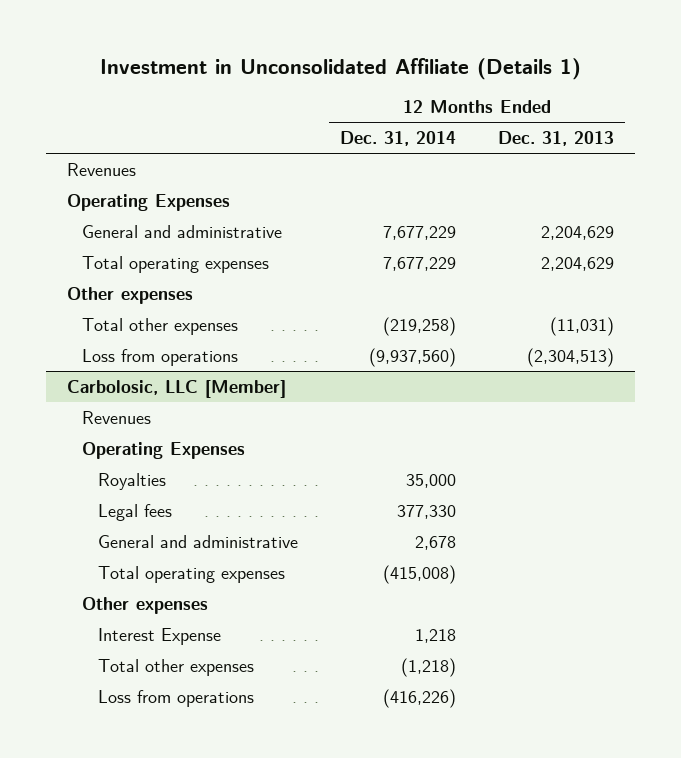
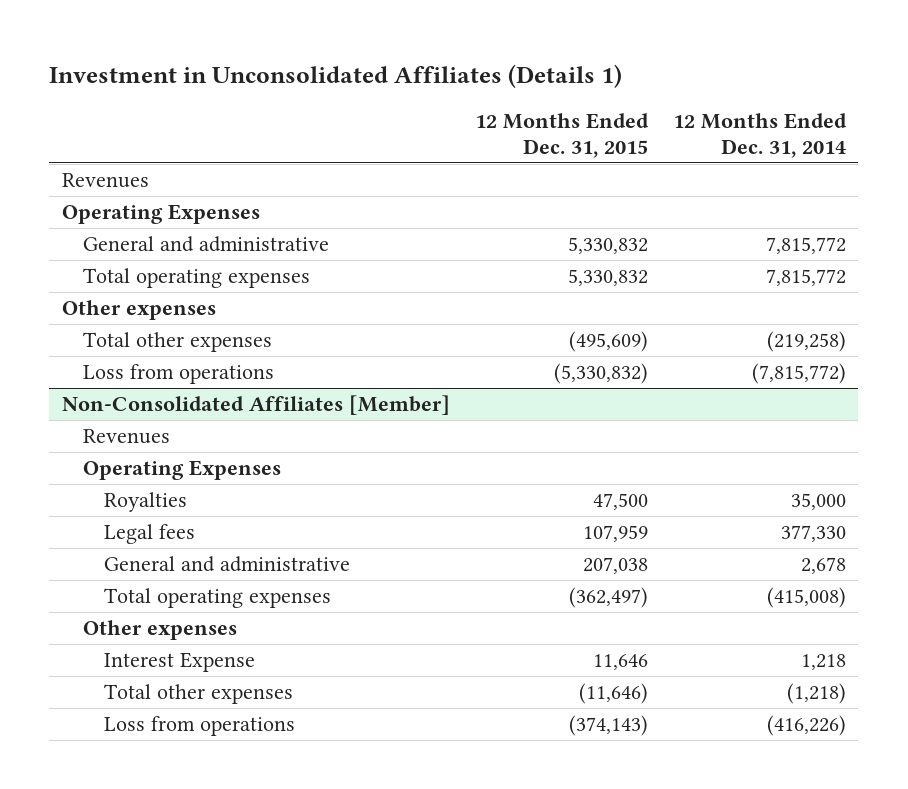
- Investment in Unconsolidated Affiliate (Details 1)
+ Investment in Unconsolidated Affiliates (Details 1)
- | 12 Months Ended Dec. 31, 2014 | 12 Months Ended Dec. 31, 2013
+ | 12 Months Ended Dec. 31, 2015 | 12 Months Ended Dec. 31, 2014
- General and administrative | 7,677,229 | 2,204,629
- Total operating expenses | 7,677,229 | 2,204,629
+ General and administrative | 5,330,832 | 7,815,772
+ Total operating expenses | 5,330,832 | 7,815,772
- Loss from operations | (9,937,560) | (2,304,513)
- Carbolosic, LLC [Member]
+ Loss from operations | (5,330,832) | (7,815,772)
+ Non-Consolidated Affiliates [Member]

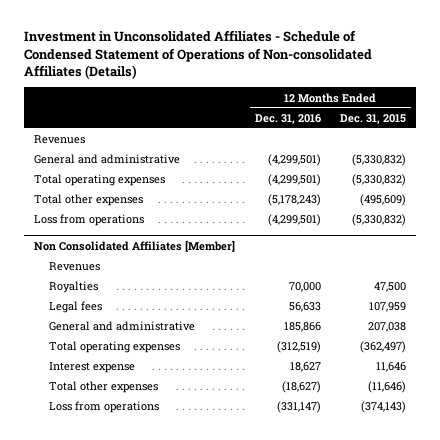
- Investment in Unconsolidated Affiliates (Details 1)
+ Investment in Unconsolidated Affiliates - Schedule of Condensed Statement of Operations of Non-consolidated Affiliates (Details)
- | 12 Months Ended Dec. 31, 2015 | 12 Months Ended Dec. 31, 2014
+ | 12 Months Ended Dec. 31, 2016 | 12 Months Ended Dec. 31, 2015
- Operating Expenses
- General and administrative | 5,330,832 | 7,815,772
- Total operating expenses | 5,330,832 | 7,815,772
- Other expenses
+ General and administrative | (4,299,501) | (5,330,832)
+ Total operating expenses | (4,299,501) | (5,330,832)
- Non-Consolidated Affiliates [Member]
+ Non Consolidated Affiliates [Member]
- Operating Expenses
- Other expenses
- Interest Expense | 11,646 | 1,218
+ Interest expense | 18,627 | 11,646

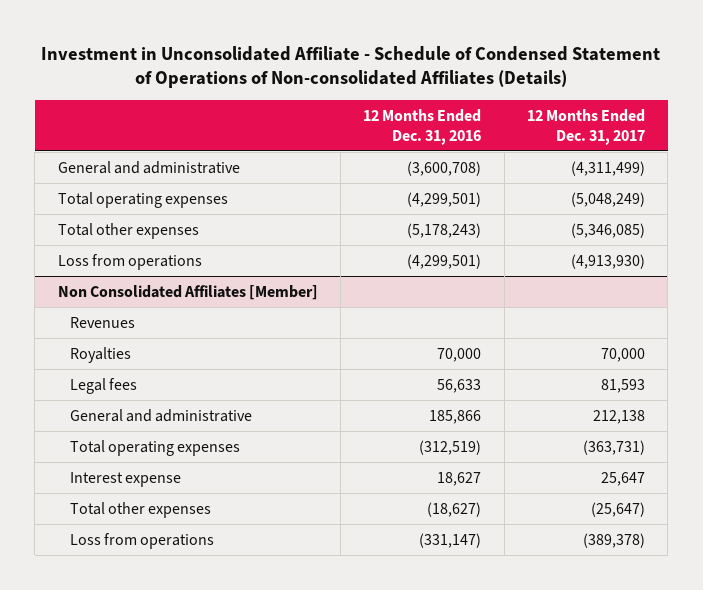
- Investment in Unconsolidated Affiliates - Schedule of Condensed Statement of Operations of Non-consolidated Affiliates (Details)
+ Investment in Unconsolidated Affiliate - Schedule of Condensed Statement of Operations of Non-consolidated Affiliates (Details)
- | 12 Months Ended Dec. 31, 2016 | 12 Months Ended Dec. 31, 2015
+ | 12 Months Ended Dec. 31, 2016 | 12 Months Ended Dec. 31, 2017
- Revenues
- General and administrative | (4,299,501) | (5,330,832)
+ General and administrative | (3,600,708) | (4,311,499)

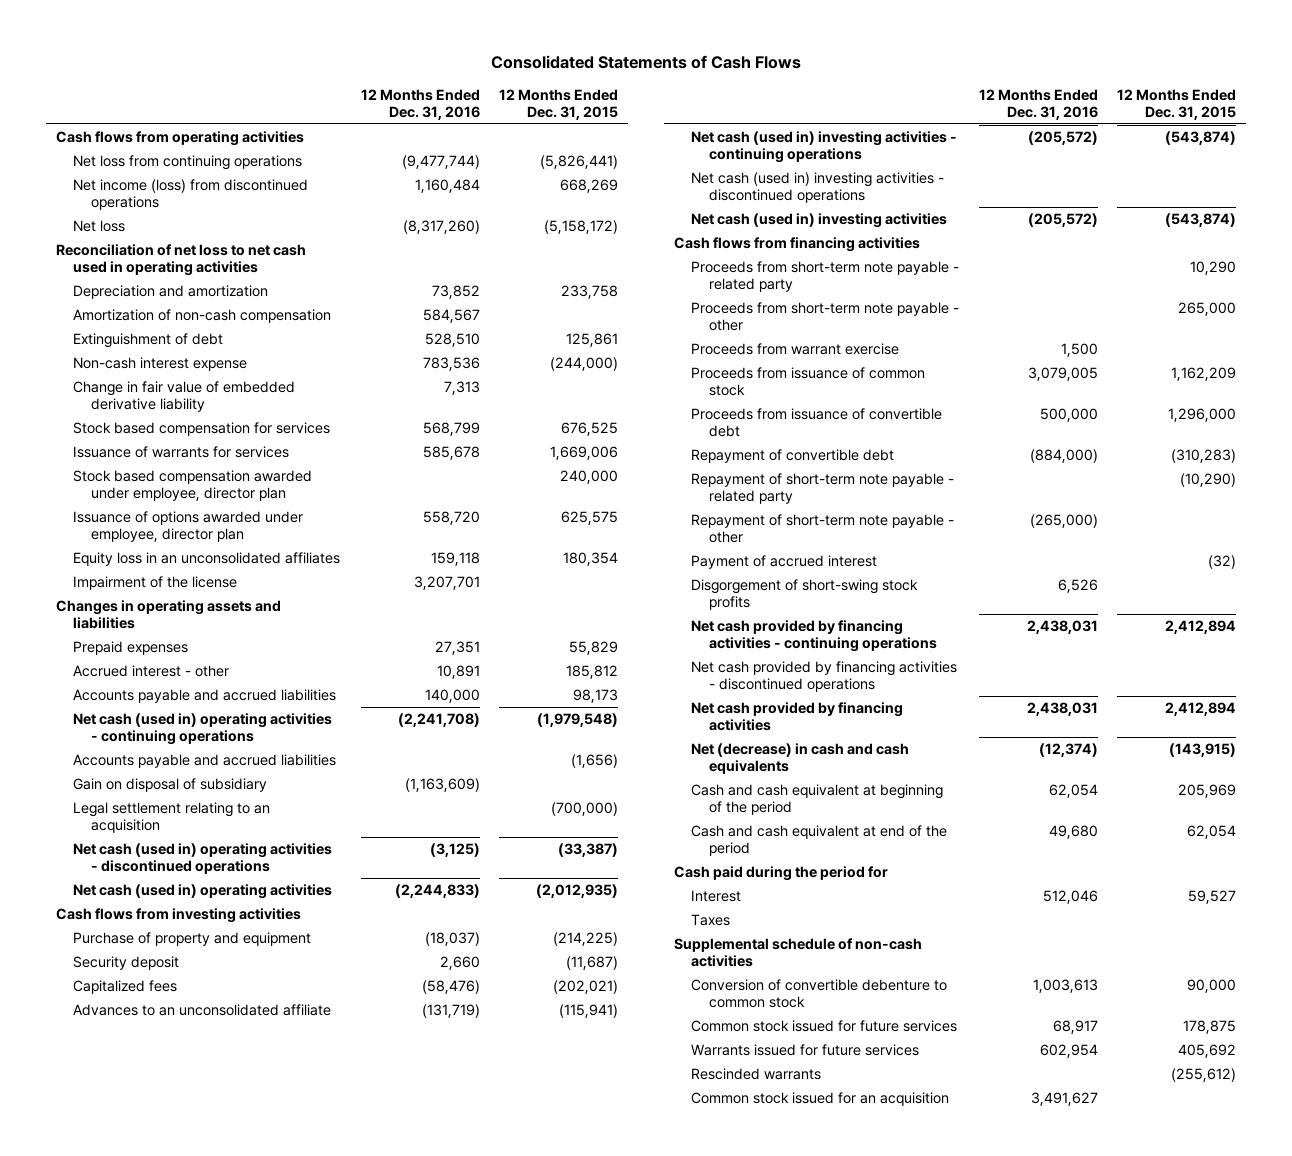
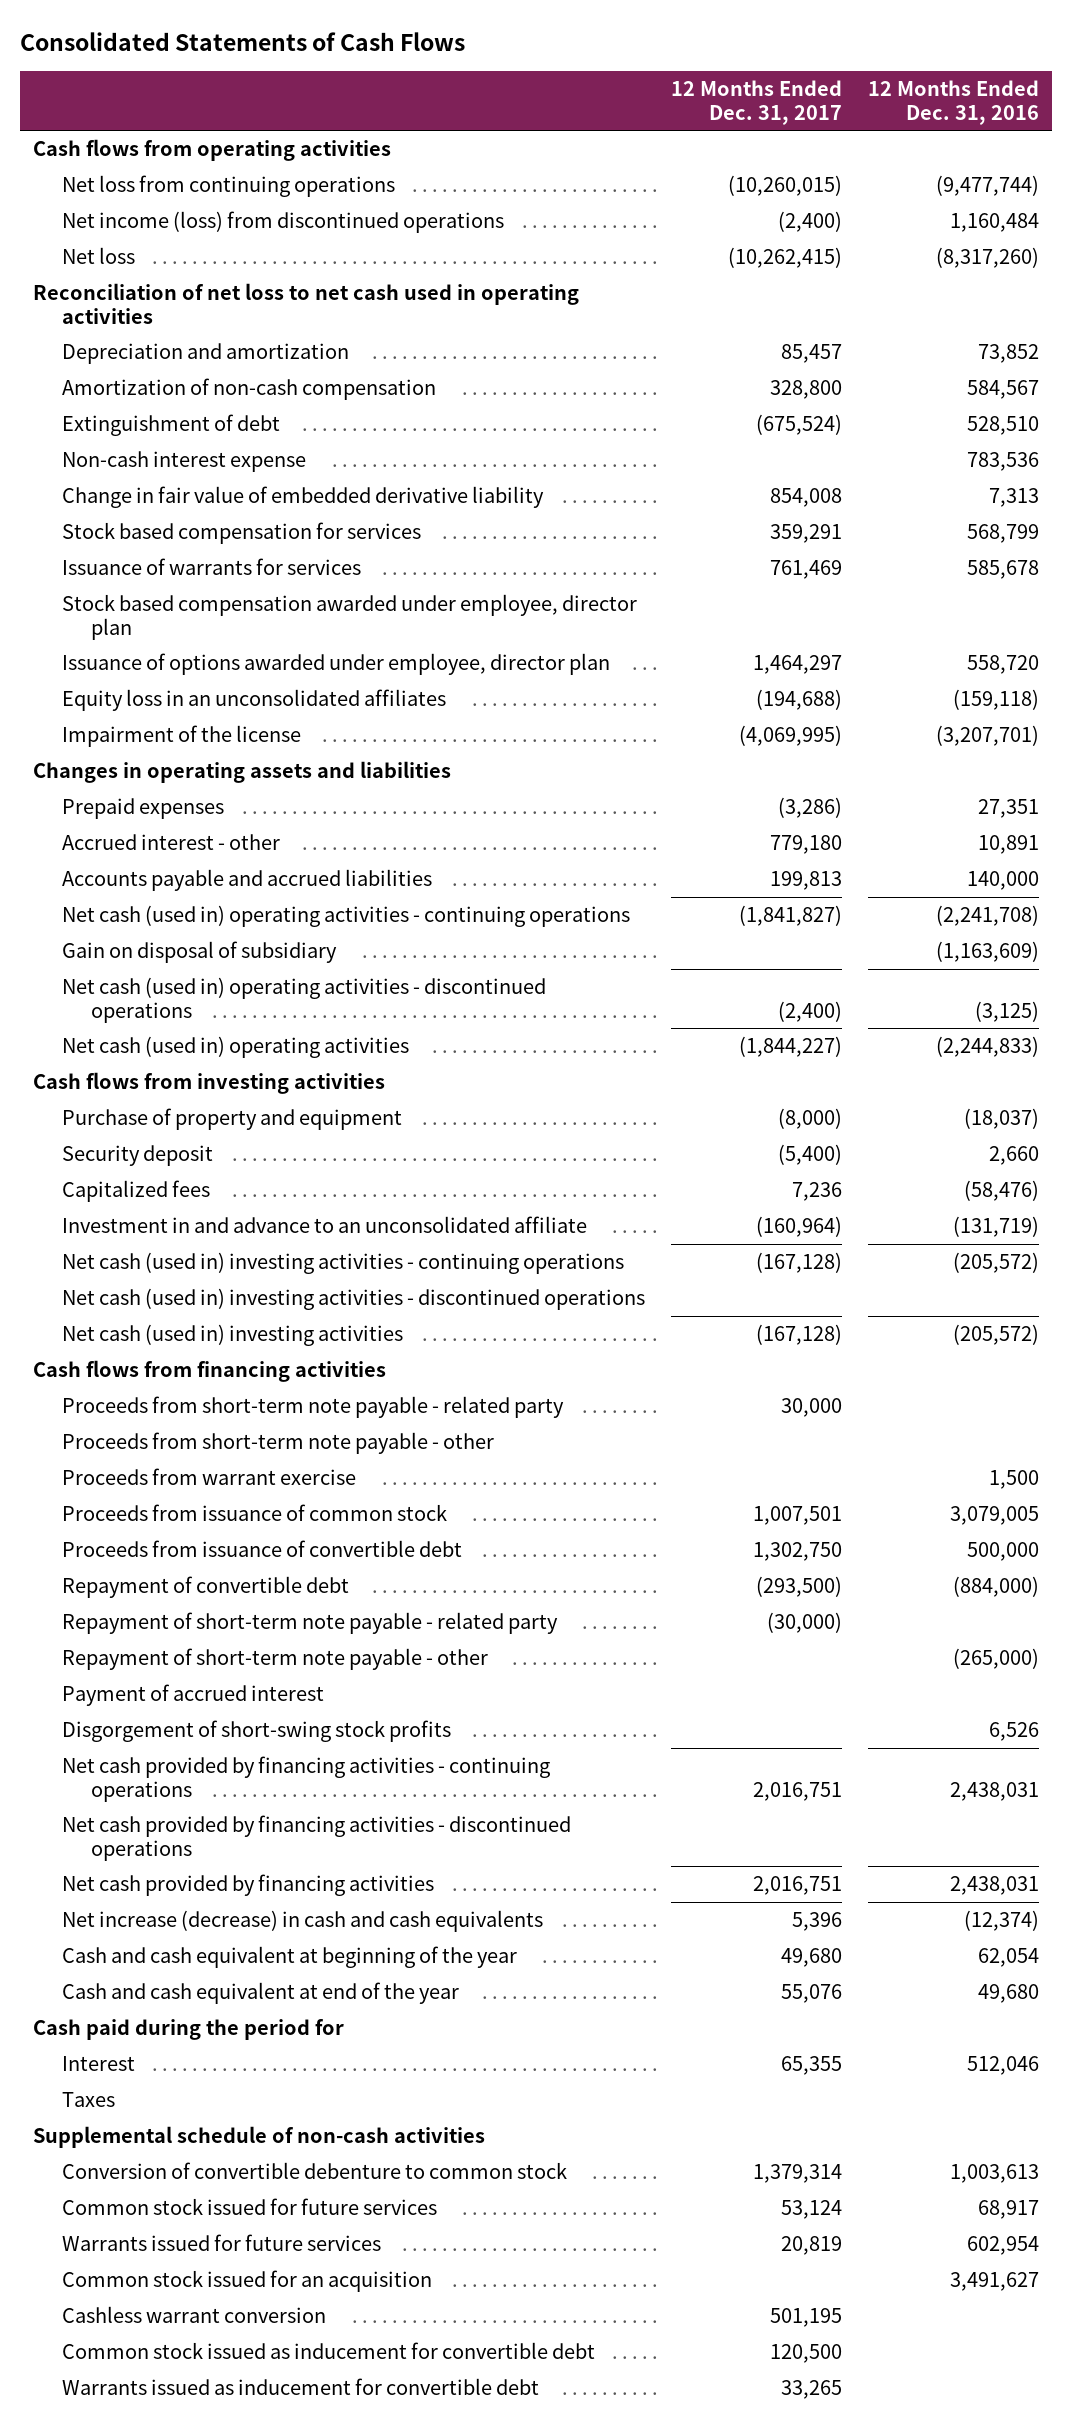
- | 12 Months Ended Dec. 31, 2016 | 12 Months Ended Dec. 31, 2015
+ | 12 Months Ended Dec. 31, 2017 | 12 Months Ended Dec. 31, 2016
- Equity loss in an unconsolidated affiliates | 159,118 | 180,354
- Impairment of the license | 3,207,701 |
+ Equity loss in an unconsolidated affiliates | (194,688) | (159,118)
+ Impairment of the license | (4,069,995) | (3,207,701)
- Accounts payable and accrued liabilities | | (1,656)
- Legal settlement relating to an acquisition | | (700,000)
- Advances to an unconsolidated affiliate | (131,719) | (115,941)
+ Investment in and advance to an unconsolidated affiliate | (160,964) | (131,719)
- Net (decrease) in cash and cash equivalents | (12,374) | (143,915)
- Cash and cash equivalent at beginning of the period | 62,054 | 205,969
- Cash and cash equivalent at end of the period | 49,680 | 62,054
+ Net increase (decrease) in cash and cash equivalents | 5,396 | (12,374)
+ Cash and cash equivalent at beginning of the year | 49,680 | 62,054
+ Cash and cash equivalent at end of the year | 55,076 | 49,680
- Rescinded warrants | | (255,612)
+ Cashless warrant conversion | 501,195 |
+ Common stock issued as inducement for convertible debt | 120,500 |
+ Warrants issued as inducement for convertible debt | 33,265 |

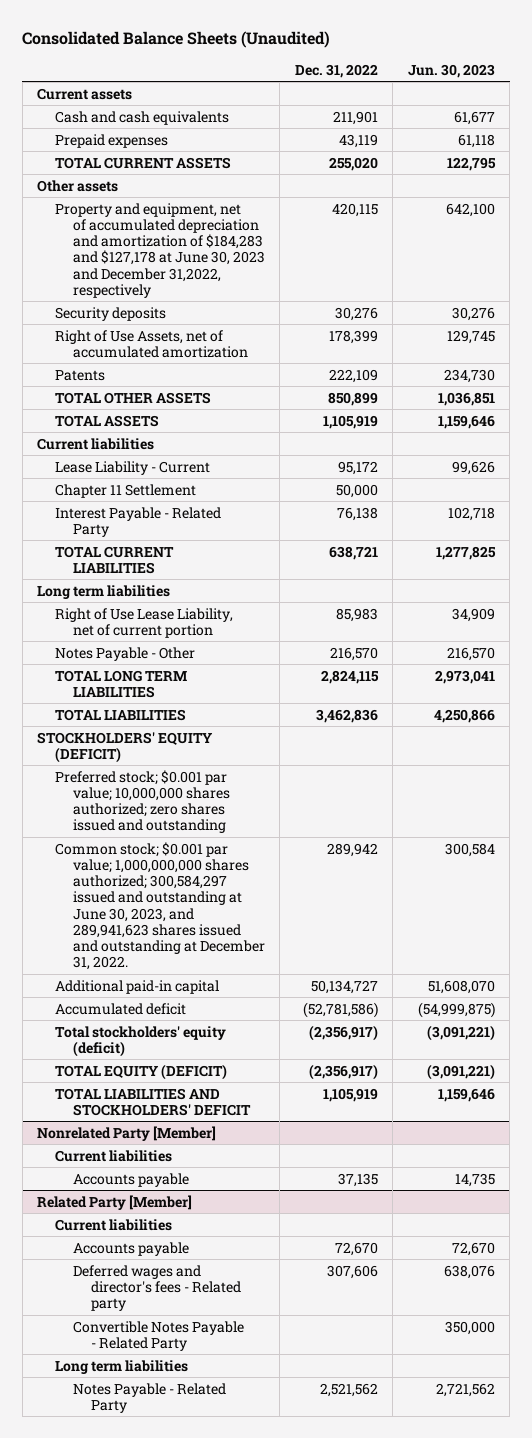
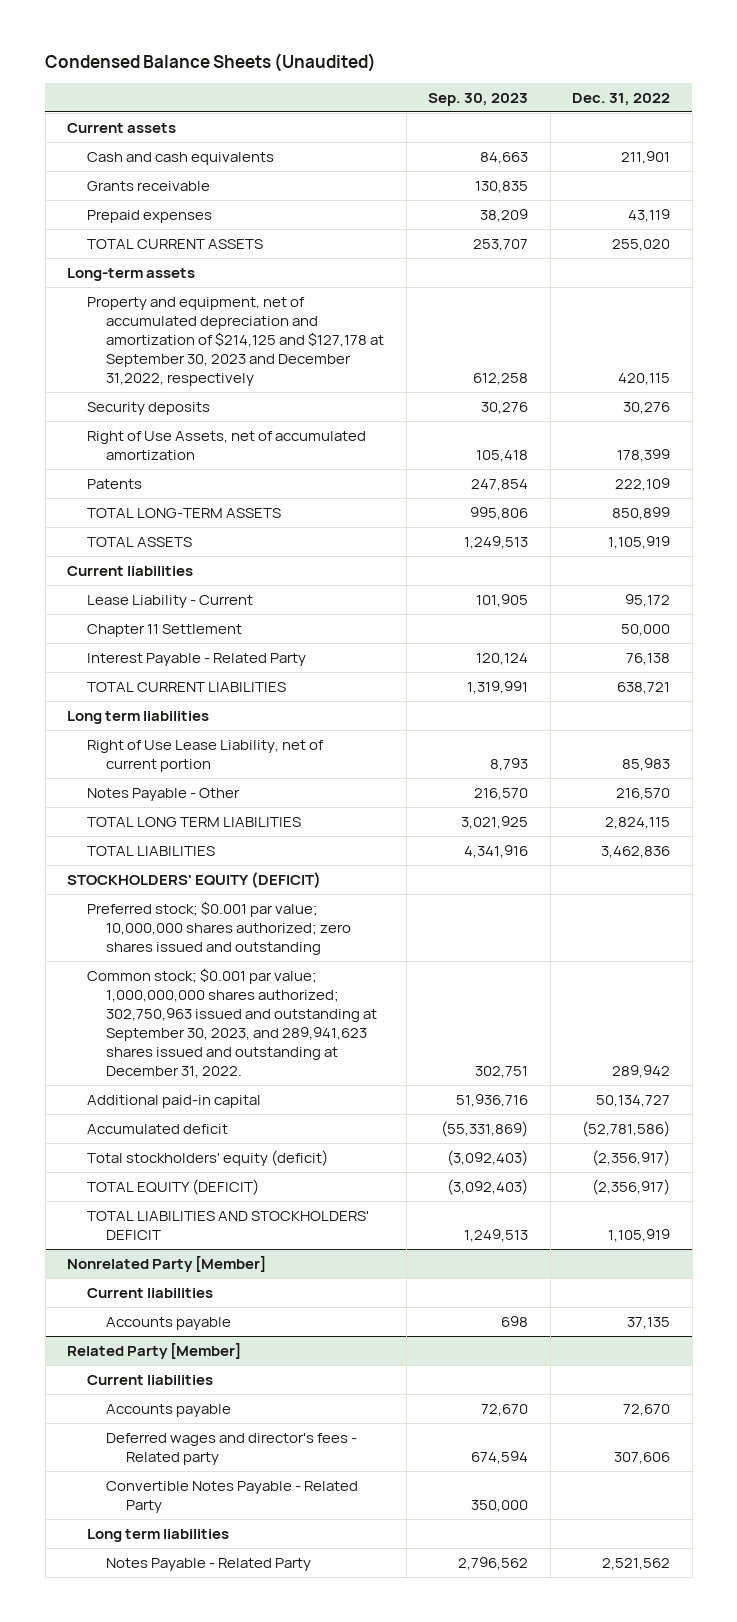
- Consolidated Balance Sheets (Unaudited)
+ Condensed Balance Sheets (Unaudited)
- | Dec. 31, 2022 | Jun. 30, 2023
+ | Sep. 30, 2023 | Dec. 31, 2022
+ Grants receivable | 130,835 |
- Other assets
- Property and equipment, net of accumulated depreciation and amortization of $184,283 and $127,178 at June 30, 2023 and December 31,2022, respectively | 420,115 | 642,100
+ Long-term assets
+ Property and equipment, net of accumulated depreciation and amortization of $214,125 and $127,178 at September 30, 2023 and December 31,2022, respectively | 612,258 | 420,115
- TOTAL OTHER ASSETS | 850,899 | 1,036,851
+ TOTAL LONG-TERM ASSETS | 995,806 | 850,899
- Common stock; $0.001 par value; 1,000,000,000 shares authorized; 300,584,297 issued and outstanding at June 30, 2023, and 289,941,623 shares issued and outstanding at December 31, 2022. | 289,942 | 300,584
+ Common stock; $0.001 par value; 1,000,000,000 shares authorized; 302,750,963 issued and outstanding at September 30, 2023, and 289,941,623 shares issued and outstanding at December 31, 2022. | 302,751 | 289,942

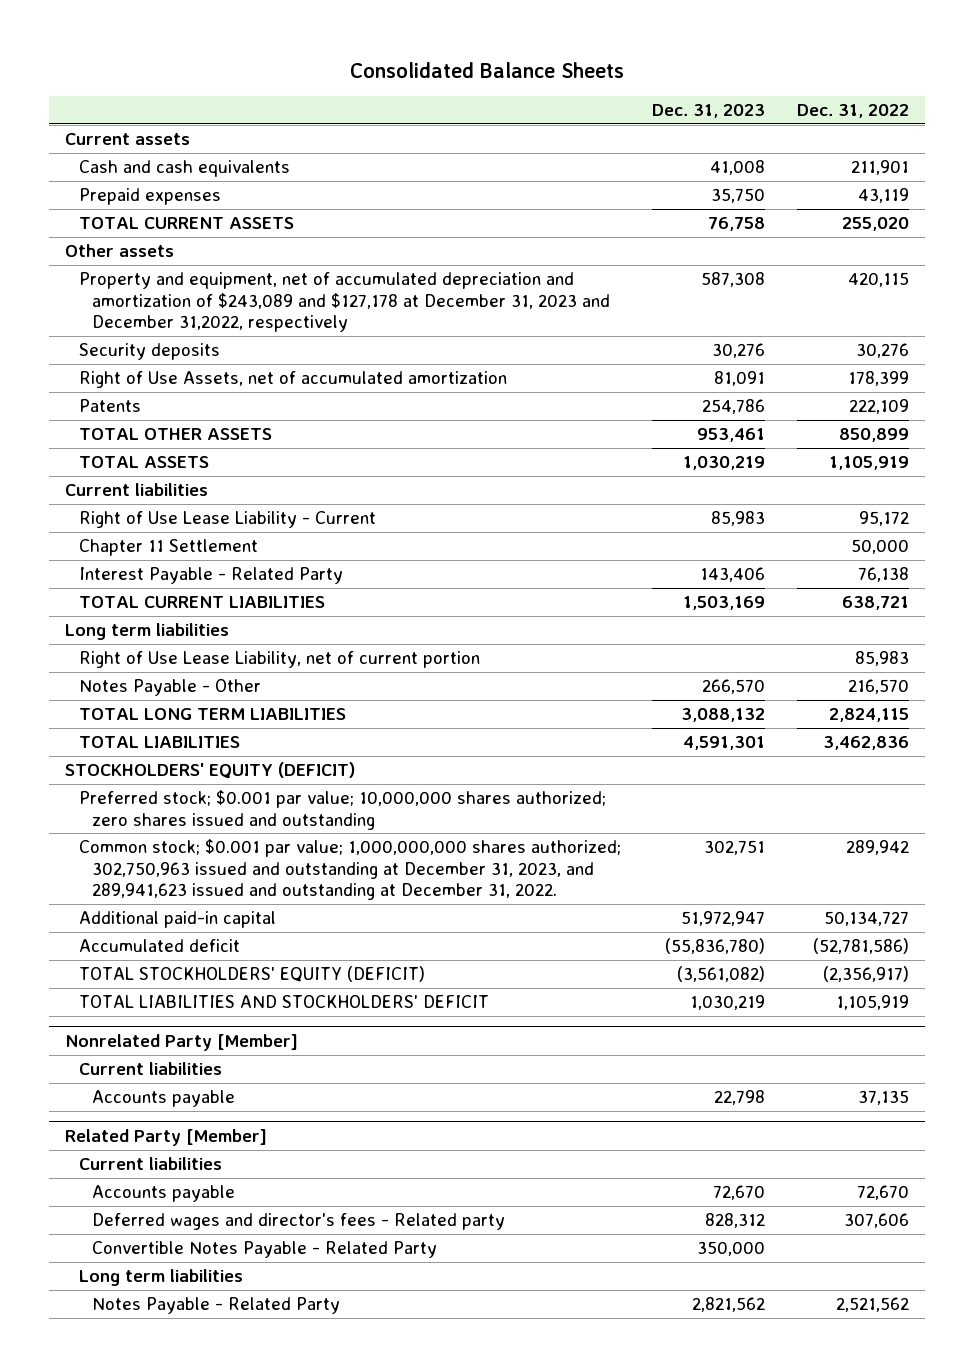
- Condensed Balance Sheets (Unaudited)
+ Consolidated Balance Sheets
- | Sep. 30, 2023 | Dec. 31, 2022
+ | Dec. 31, 2023 | Dec. 31, 2022
- Grants receivable | 130,835 |
- Long-term assets
- Property and equipment, net of accumulated depreciation and amortization of $214,125 and $127,178 at September 30, 2023 and December 31,2022, respectively | 612,258 | 420,115
+ Other assets
+ Property and equipment, net of accumulated depreciation and amortization of $243,089 and $127,178 at December 31, 2023 and December 31,2022, respectively | 587,308 | 420,115
- TOTAL LONG-TERM ASSETS | 995,806 | 850,899
+ TOTAL OTHER ASSETS | 953,461 | 850,899
- Lease Liability - Current | 101,905 | 95,172
+ Right of Use Lease Liability - Current | 85,983 | 95,172
- Common stock; $0.001 par value; 1,000,000,000 shares authorized; 302,750,963 issued and outstanding at September 30, 2023, and 289,941,623 shares issued and outstanding at December 31, 2022. | 302,751 | 289,942
+ Common stock; $0.001 par value; 1,000,000,000 shares authorized; 302,750,963 issued and outstanding at December 31, 2023, and 289,941,623 issued and outstanding at December 31, 2022. | 302,751 | 289,942
- Total stockholders' equity (deficit) | (3,092,403) | (2,356,917)
- TOTAL EQUITY (DEFICIT) | (3,092,403) | (2,356,917)
+ TOTAL STOCKHOLDERS' EQUITY (DEFICIT) | (3,561,082) | (2,356,917)

